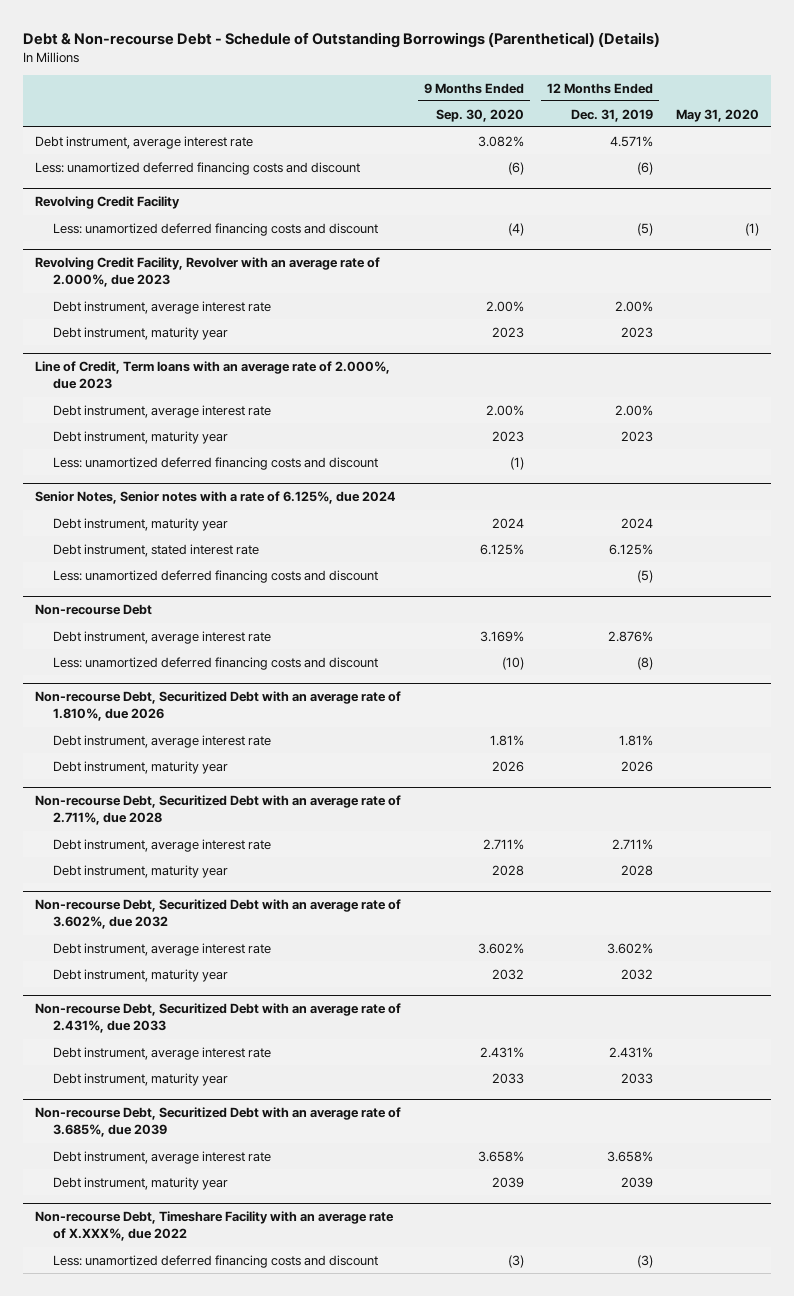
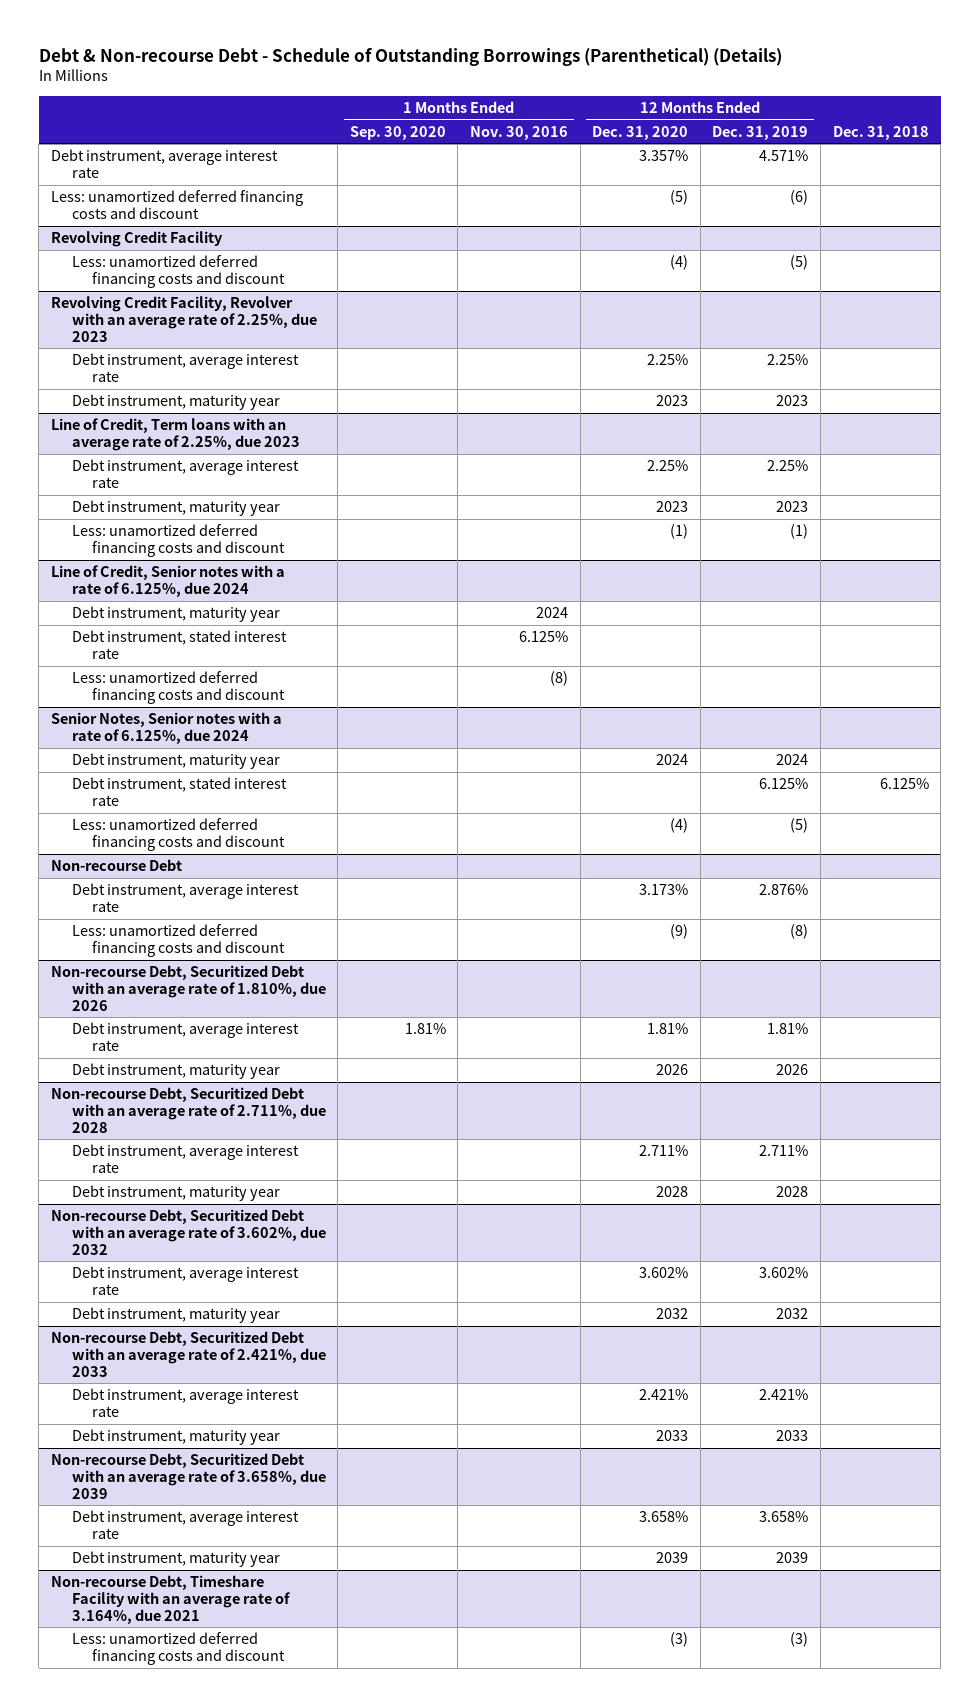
- | 9 Months Ended Sep. 30, 2020 | 12 Months Ended Dec. 31, 2019 | May 31, 2020
+ | 1 Months Ended Sep. 30, 2020 | 1 Months Ended Nov. 30, 2016 | 12 Months Ended Dec. 31, 2020 | 12 Months Ended Dec. 31, 2019 | Dec. 31, 2018
- Revolving Credit Facility, Revolver with an average rate of 2.000%, due 2023
- Debt instrument, average interest rate | 2.00% | 2.00% |
+ Revolving Credit Facility, Revolver with an average rate of 2.25%, due 2023
+ Debt instrument, average interest rate | | | 2.25% | 2.25% |
- Line of Credit, Term loans with an average rate of 2.000%, due 2023
- Debt instrument, average interest rate | 2.00% | 2.00% |
+ Line of Credit, Term loans with an average rate of 2.25%, due 2023
+ Debt instrument, average interest rate | | | 2.25% | 2.25% |
+ Less: unamortized deferred financing costs and discount | | | (1) | (1) |
+ Line of Credit, Senior notes with a rate of 6.125%, due 2024
+ Debt instrument, maturity year | | 2024 | | |
+ Debt instrument, stated interest rate | | 6.125% | | |
- Non-recourse Debt, Securitized Debt with an average rate of 2.431%, due 2033
- Debt instrument, average interest rate | 2.431% | 2.431% |
+ Non-recourse Debt, Securitized Debt with an average rate of 2.421%, due 2033
+ Debt instrument, average interest rate | | | 2.421% | 2.421% |
- Non-recourse Debt, Securitized Debt with an average rate of 3.685%, due 2039
+ Non-recourse Debt, Securitized Debt with an average rate of 3.658%, due 2039
- Non-recourse Debt, Timeshare Facility with an average rate of X.XXX%, due 2022
+ Non-recourse Debt, Timeshare Facility with an average rate of 3.164%, due 2021

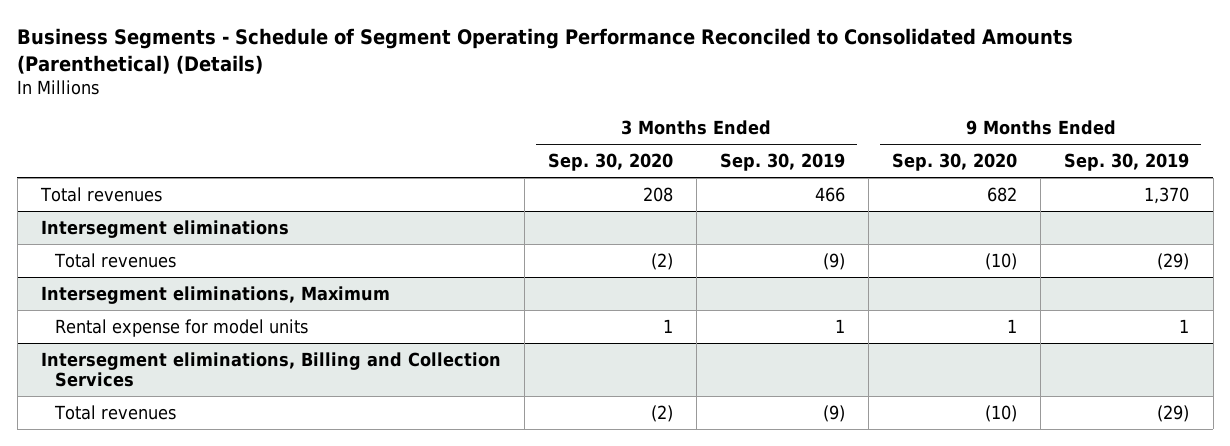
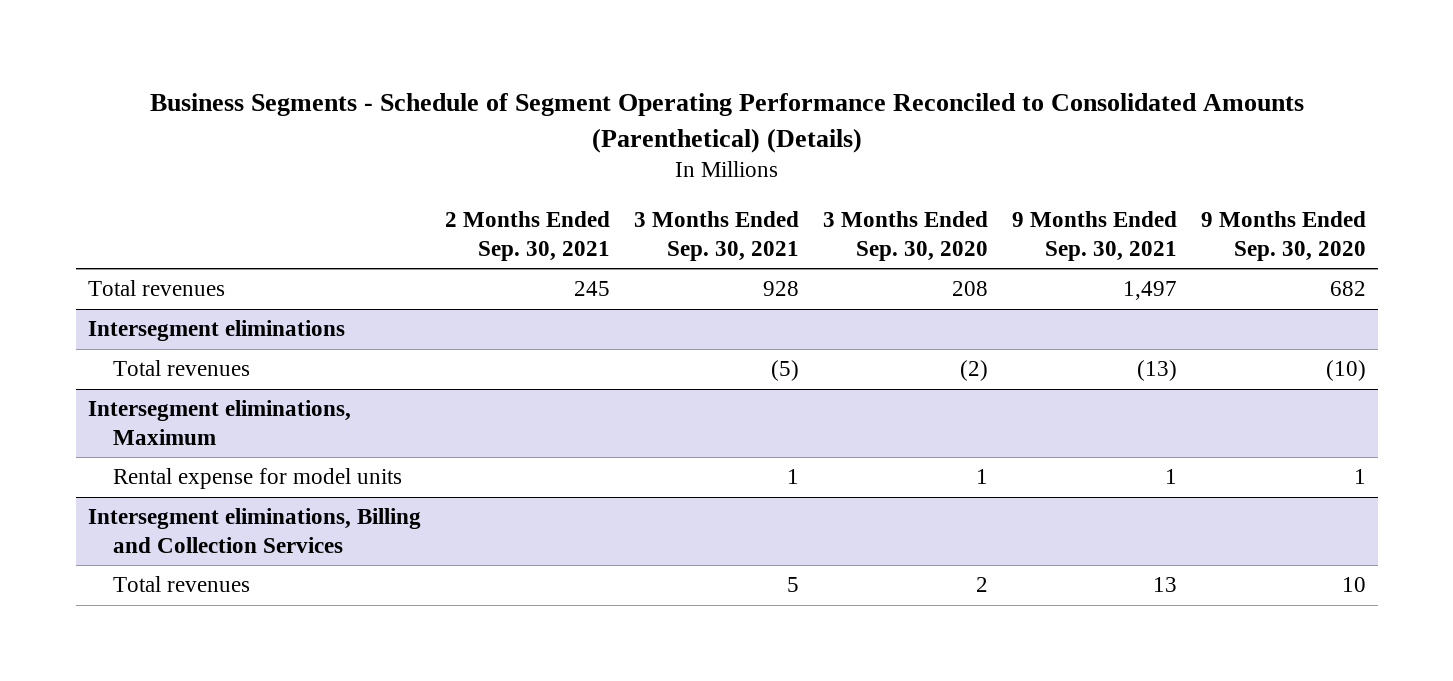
- | 3 Months Ended Sep. 30, 2020 | 3 Months Ended Sep. 30, 2019 | 9 Months Ended Sep. 30, 2020 | 9 Months Ended Sep. 30, 2019
+ | 2 Months Ended Sep. 30, 2021 | 3 Months Ended Sep. 30, 2021 | 3 Months Ended Sep. 30, 2020 | 9 Months Ended Sep. 30, 2021 | 9 Months Ended Sep. 30, 2020
@ Intersegment eliminations, Billing and Collection Services
- Total revenues | (2) | (9) | (10) | (29)
+ Total revenues | | 5 | 2 | 13 | 10

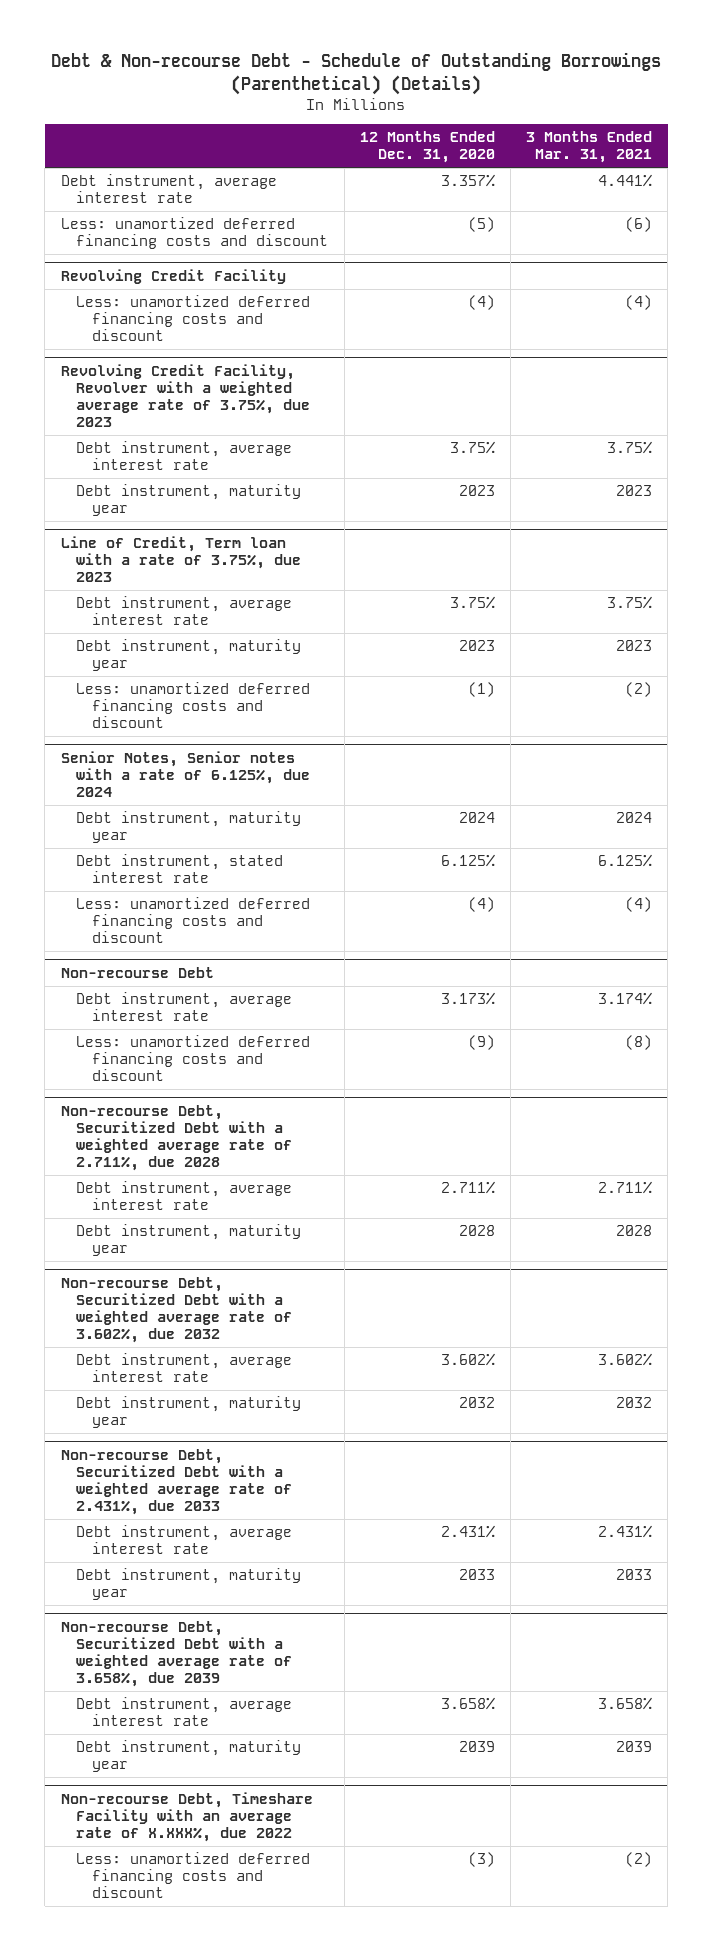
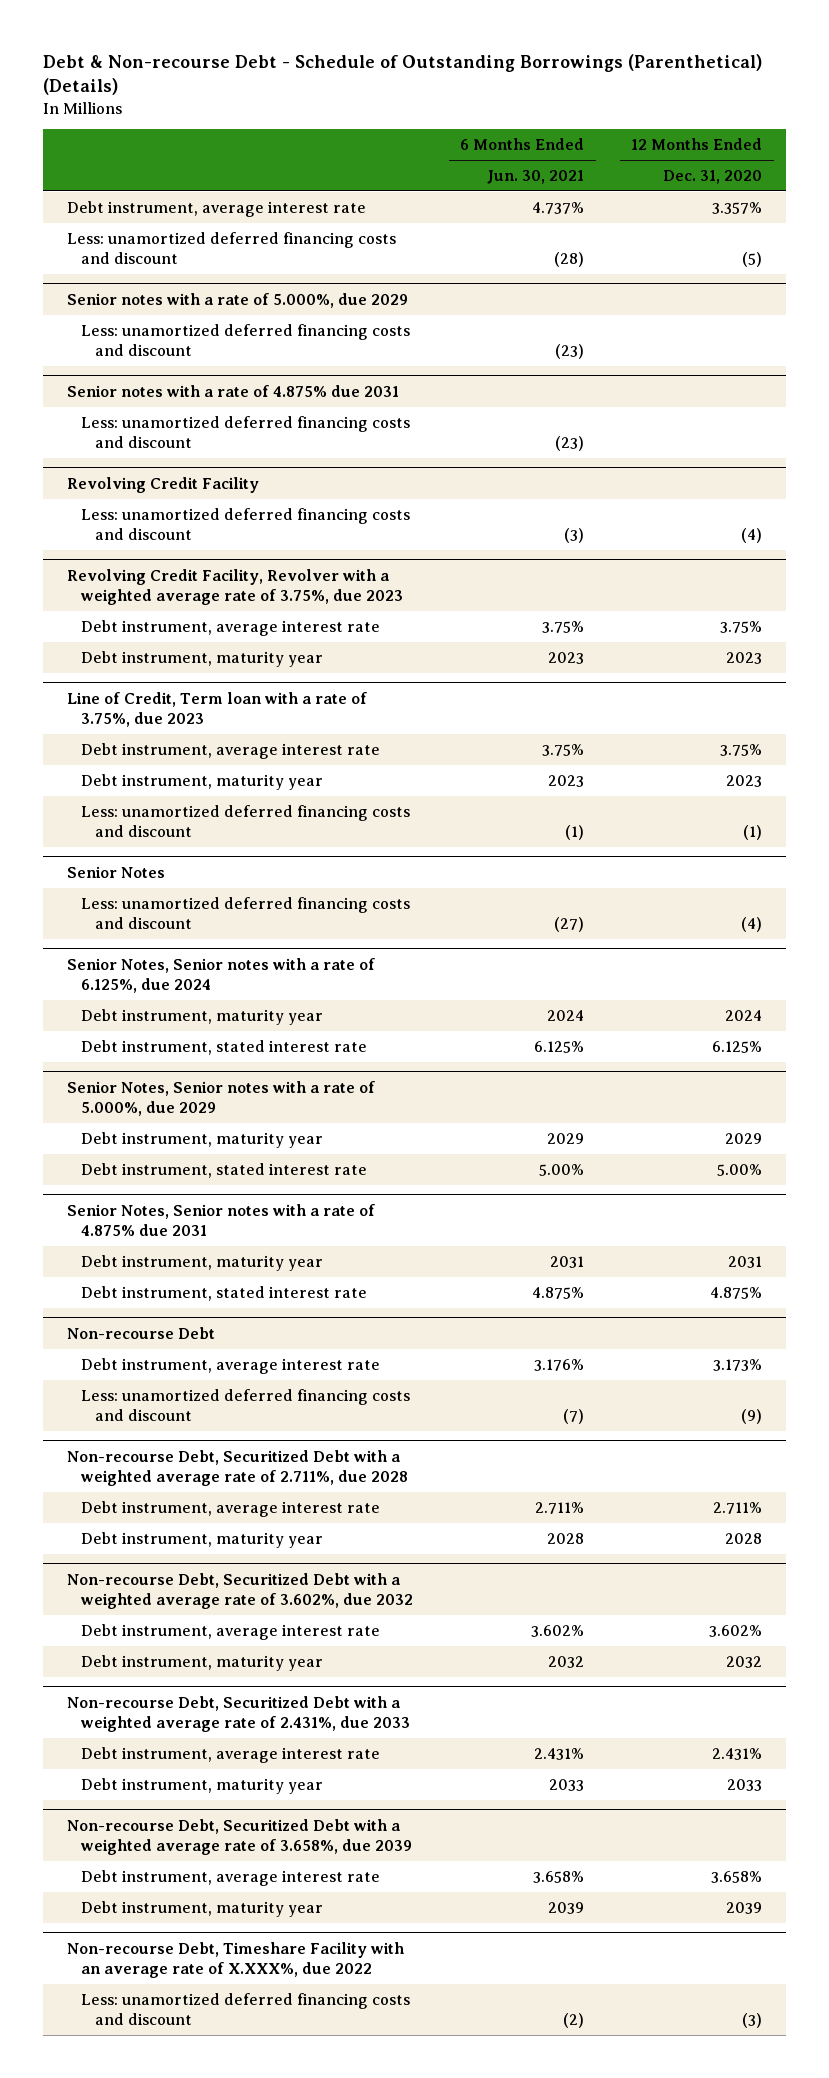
- | 12 Months Ended Dec. 31, 2020 | 3 Months Ended Mar. 31, 2021
+ | 6 Months Ended Jun. 30, 2021 | 12 Months Ended Dec. 31, 2020
+ Senior notes with a rate of 5.000%, due 2029
+ Less: unamortized deferred financing costs and discount | (23) |
+ Senior notes with a rate of 4.875% due 2031
+ Less: unamortized deferred financing costs and discount | (23) |
+ Senior Notes
+ Less: unamortized deferred financing costs and discount | (27) | (4)
@ Senior Notes, Senior notes with a rate of 6.125%, due 2024
- Less: unamortized deferred financing costs and discount | (4) | (4)
+ Senior Notes, Senior notes with a rate of 5.000%, due 2029
+ Debt instrument, maturity year | 2029 | 2029
+ Debt instrument, stated interest rate | 5.00% | 5.00%
+ Senior Notes, Senior notes with a rate of 4.875% due 2031
+ Debt instrument, maturity year | 2031 | 2031
+ Debt instrument, stated interest rate | 4.875% | 4.875%

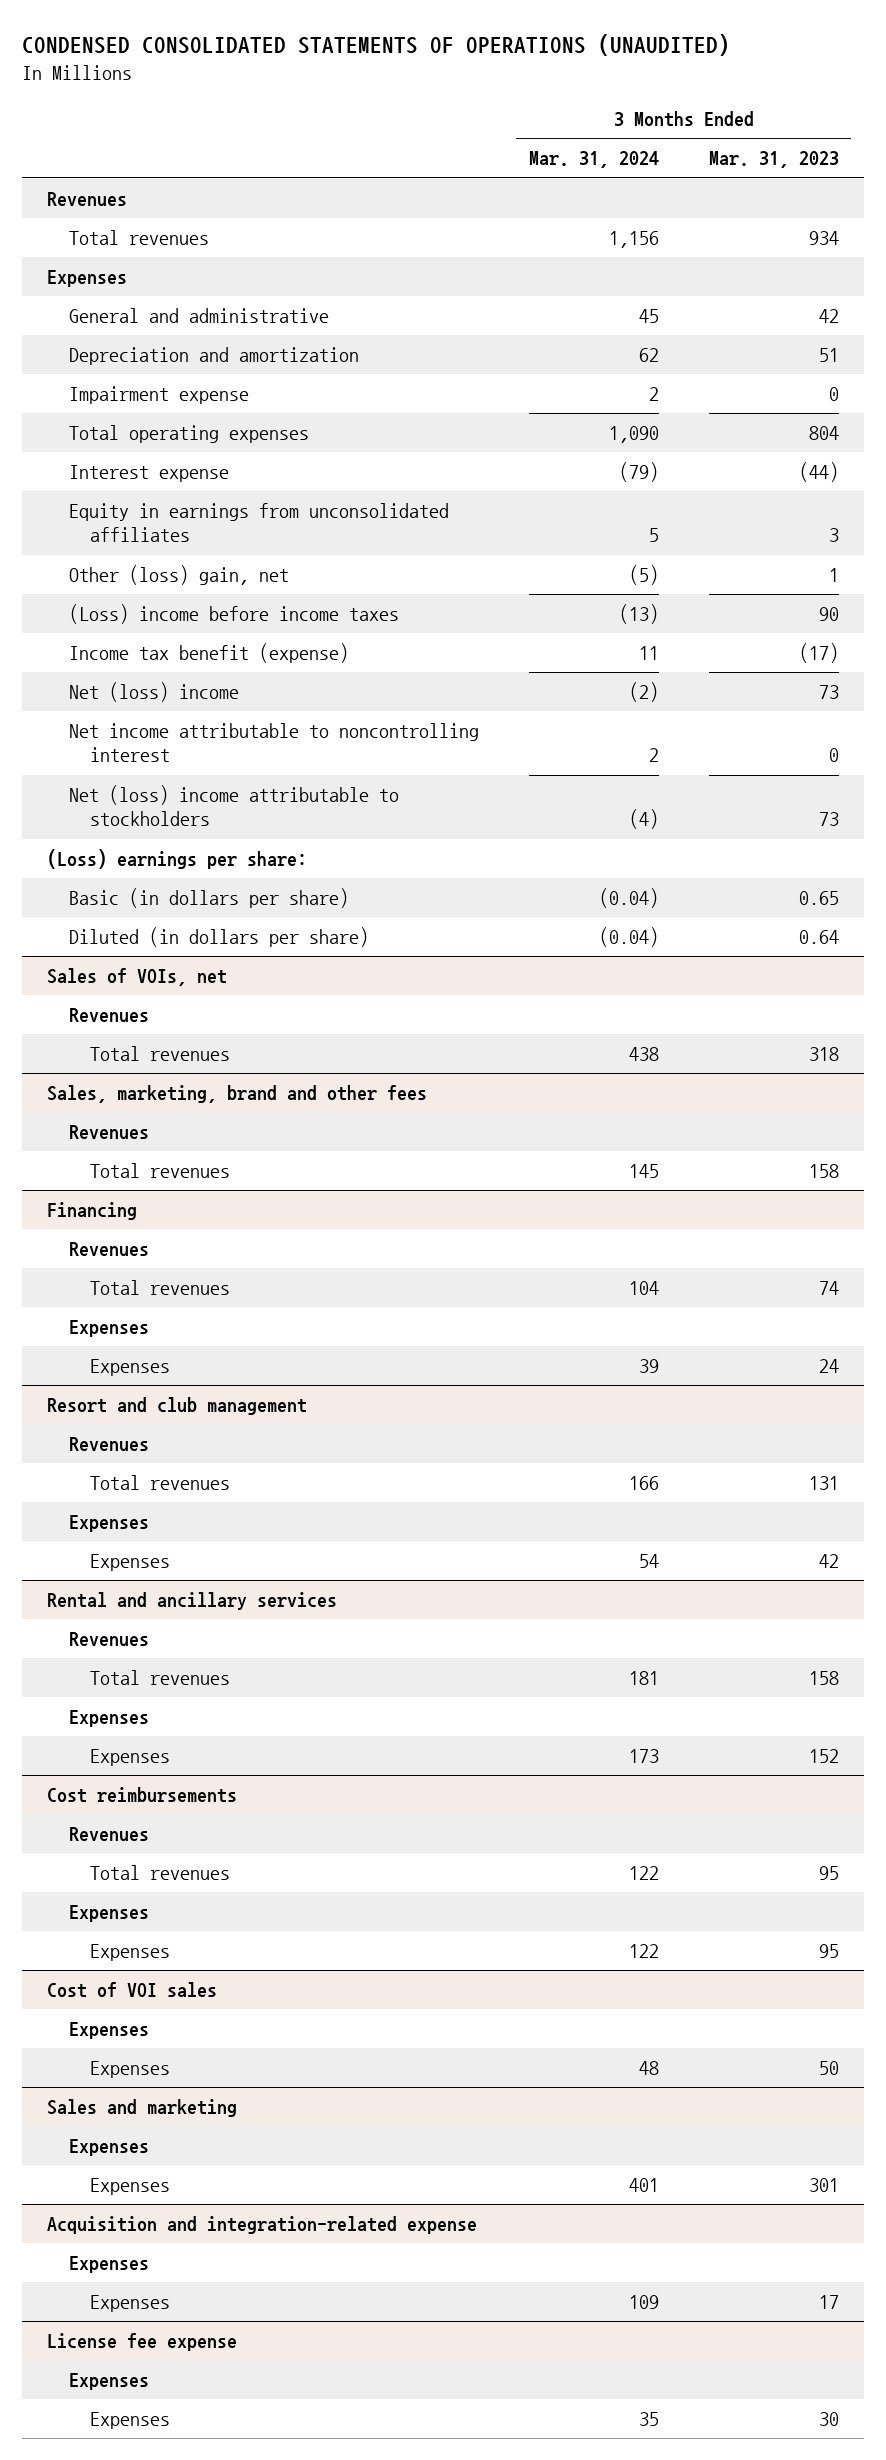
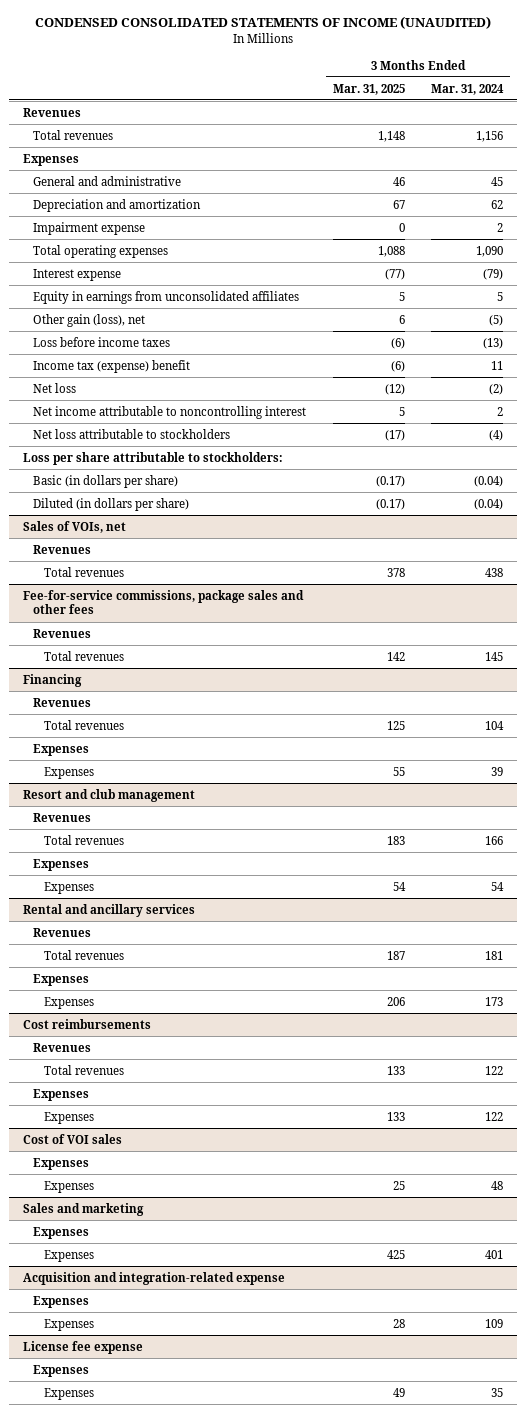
- CONDENSED CONSOLIDATED STATEMENTS OF OPERATIONS (UNAUDITED)
+ CONDENSED CONSOLIDATED STATEMENTS OF INCOME (UNAUDITED)
- | 3 Months Ended Mar. 31, 2024 | 3 Months Ended Mar. 31, 2023
+ | 3 Months Ended Mar. 31, 2025 | 3 Months Ended Mar. 31, 2024
- Other (loss) gain, net | (5) | 1
- (Loss) income before income taxes | (13) | 90
- Income tax benefit (expense) | 11 | (17)
- Net (loss) income | (2) | 73
+ Other gain (loss), net | 6 | (5)
+ Loss before income taxes | (6) | (13)
+ Income tax (expense) benefit | (6) | 11
+ Net loss | (12) | (2)
- Net (loss) income attributable to stockholders | (4) | 73
- (Loss) earnings per share:
+ Net loss attributable to stockholders | (17) | (4)
+ Loss per share attributable to stockholders:
- Sales, marketing, brand and other fees
+ Fee-for-service commissions, package sales and other fees

